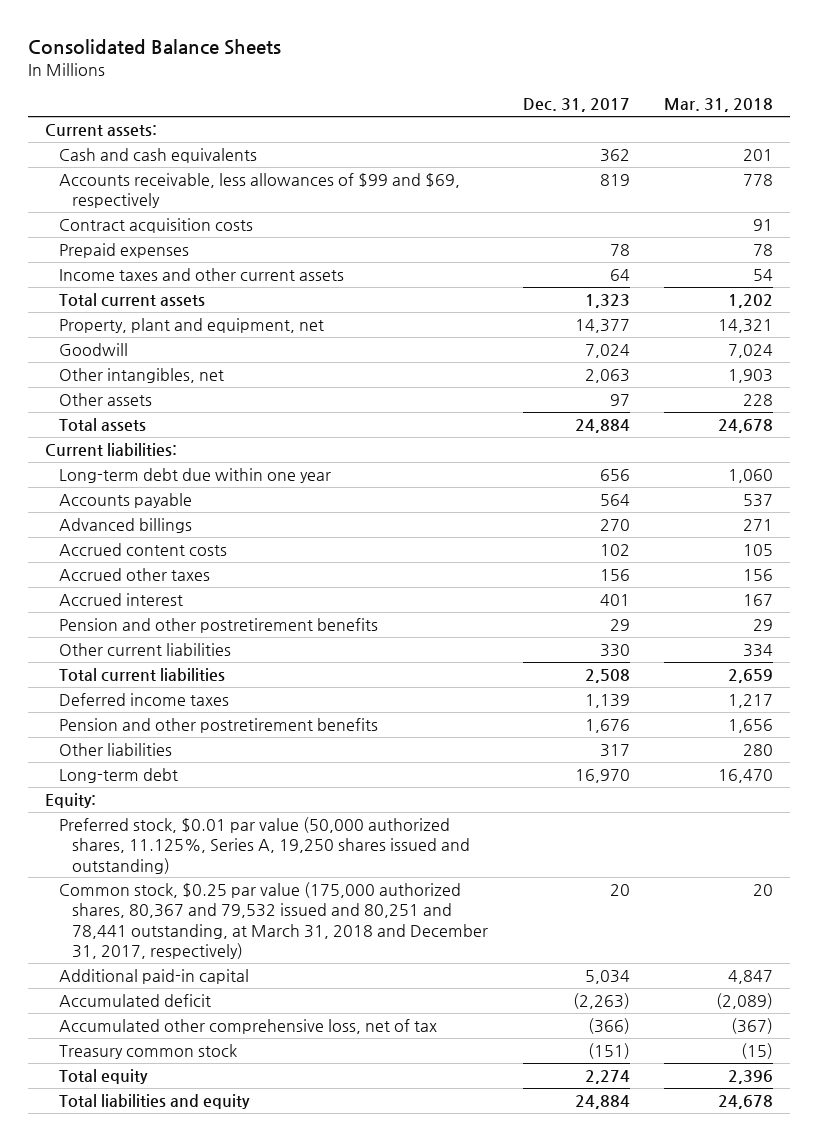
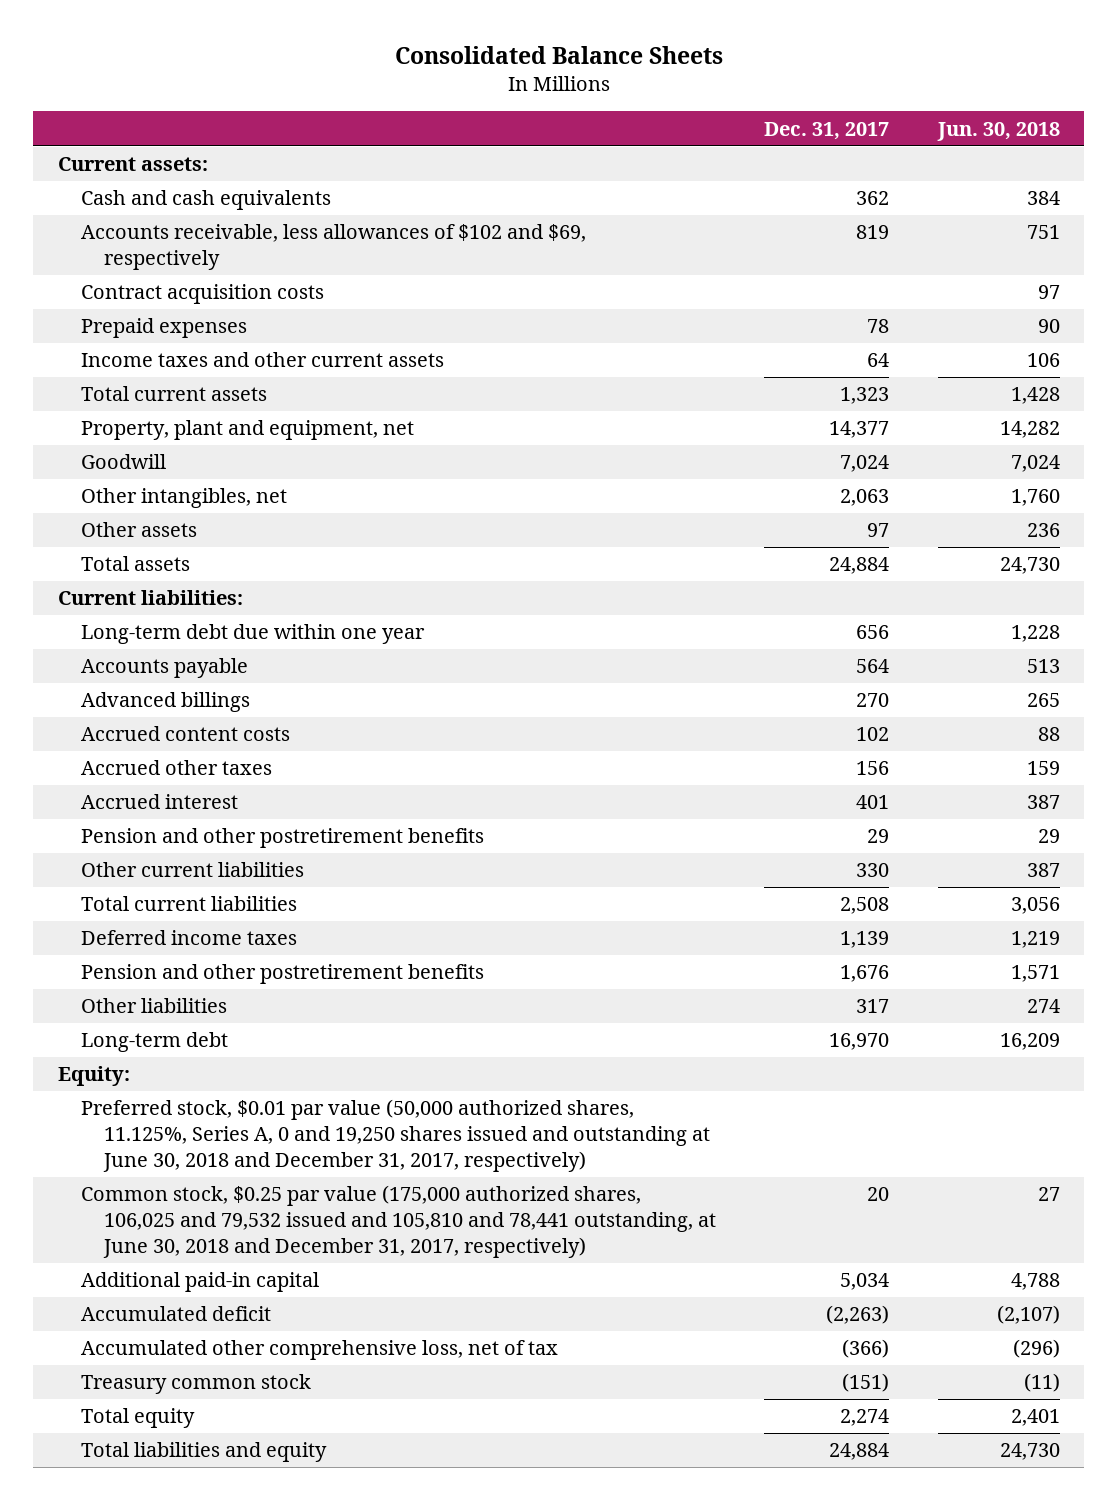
- | Dec. 31, 2017 | Mar. 31, 2018
+ | Dec. 31, 2017 | Jun. 30, 2018
- Accounts receivable, less allowances of $99 and $69, respectively | 819 | 778
+ Accounts receivable, less allowances of $102 and $69, respectively | 819 | 751
- Preferred stock, $0.01 par value (50,000 authorized shares, 11.125%, Series A, 19,250 shares issued and outstanding)
- Common stock, $0.25 par value (175,000 authorized shares, 80,367 and 79,532 issued and 80,251 and 78,441 outstanding, at March 31, 2018 and December 31, 2017, respectively) | 20 | 20
+ Preferred stock, $0.01 par value (50,000 authorized shares, 11.125%, Series A, 0 and 19,250 shares issued and outstanding at June 30, 2018 and December 31, 2017, respectively)
+ Common stock, $0.25 par value (175,000 authorized shares, 106,025 and 79,532 issued and 105,810 and 78,441 outstanding, at June 30, 2018 and December 31, 2017, respectively) | 20 | 27

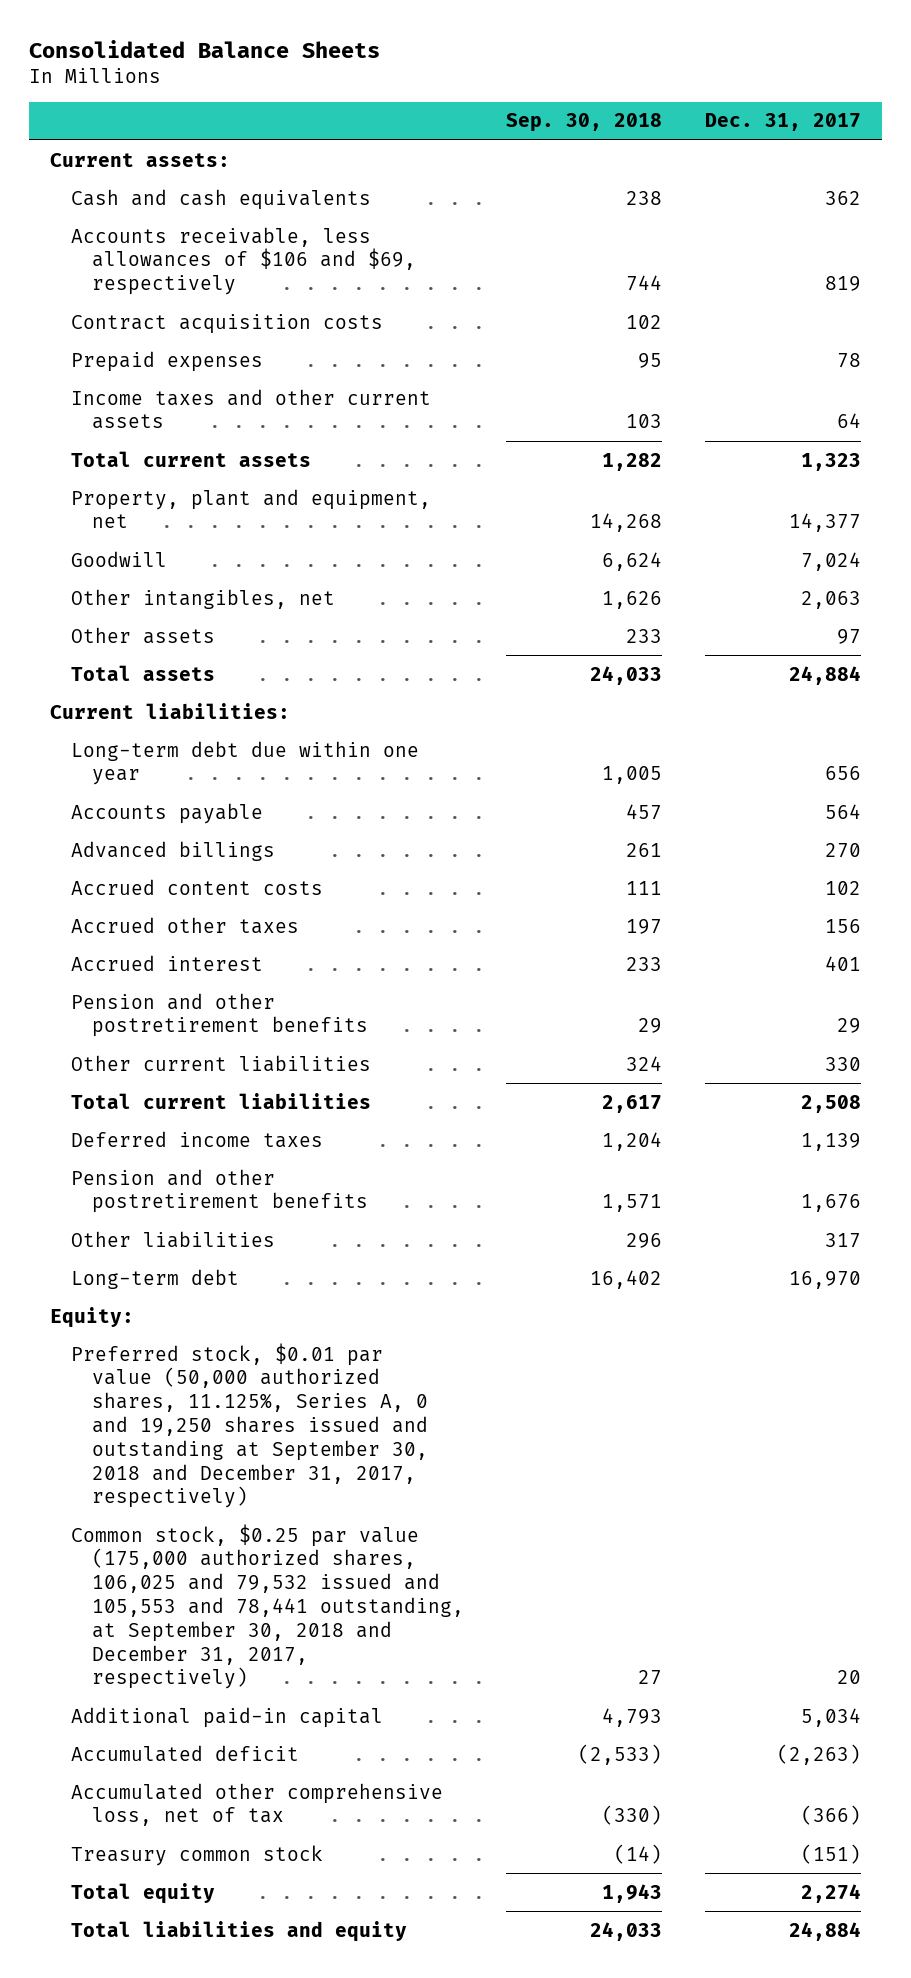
- | Dec. 31, 2017 | Jun. 30, 2018
+ | Sep. 30, 2018 | Dec. 31, 2017
- Accounts receivable, less allowances of $102 and $69, respectively | 819 | 751
+ Accounts receivable, less allowances of $106 and $69, respectively | 744 | 819
- Preferred stock, $0.01 par value (50,000 authorized shares, 11.125%, Series A, 0 and 19,250 shares issued and outstanding at June 30, 2018 and December 31, 2017, respectively)
- Common stock, $0.25 par value (175,000 authorized shares, 106,025 and 79,532 issued and 105,810 and 78,441 outstanding, at June 30, 2018 and December 31, 2017, respectively) | 20 | 27
+ Preferred stock, $0.01 par value (50,000 authorized shares, 11.125%, Series A, 0 and 19,250 shares issued and outstanding at September 30, 2018 and December 31, 2017, respectively)
+ Common stock, $0.25 par value (175,000 authorized shares, 106,025 and 79,532 issued and 105,553 and 78,441 outstanding, at September 30, 2018 and December 31, 2017, respectively) | 27 | 20

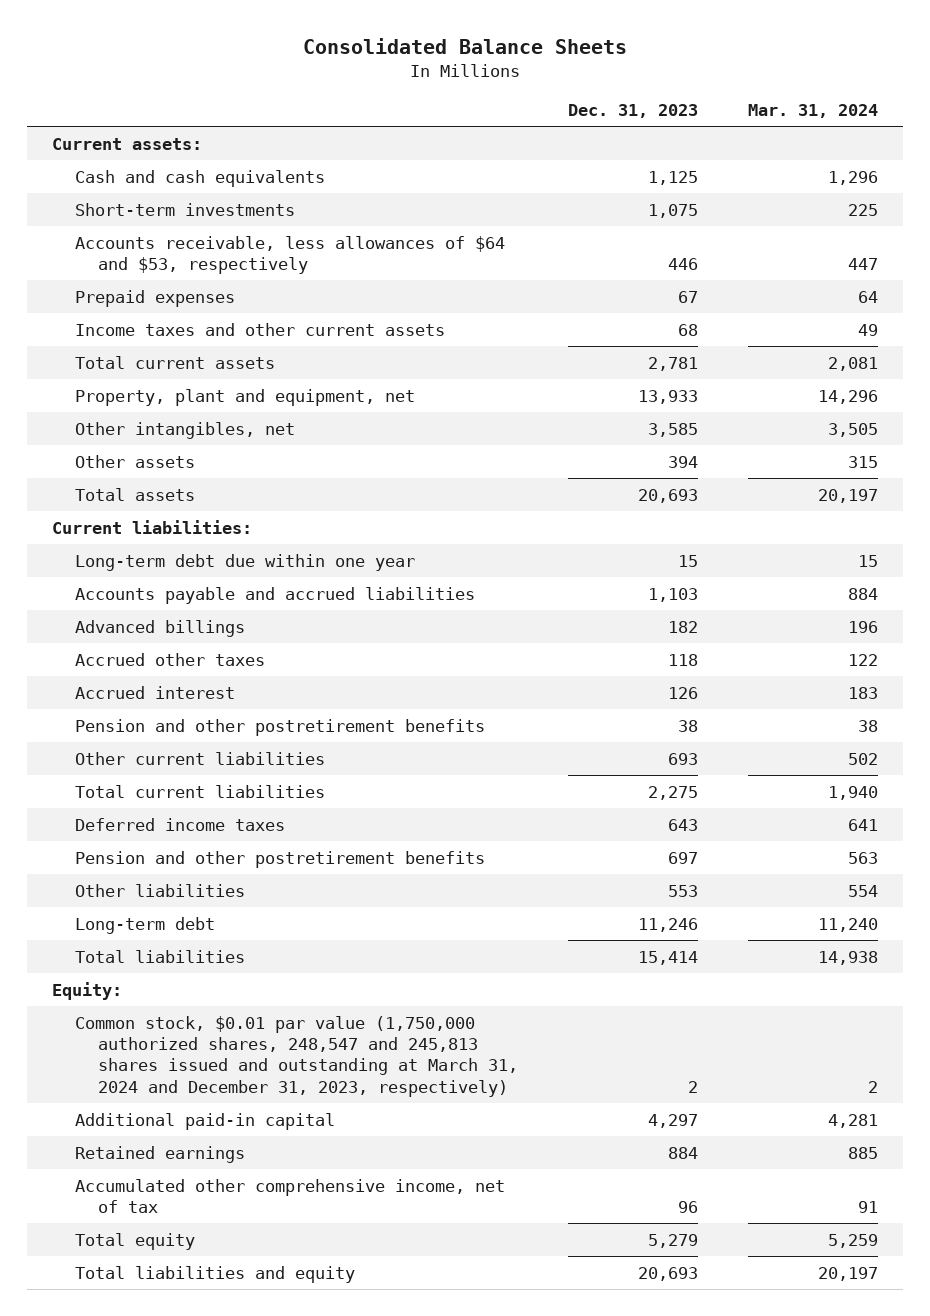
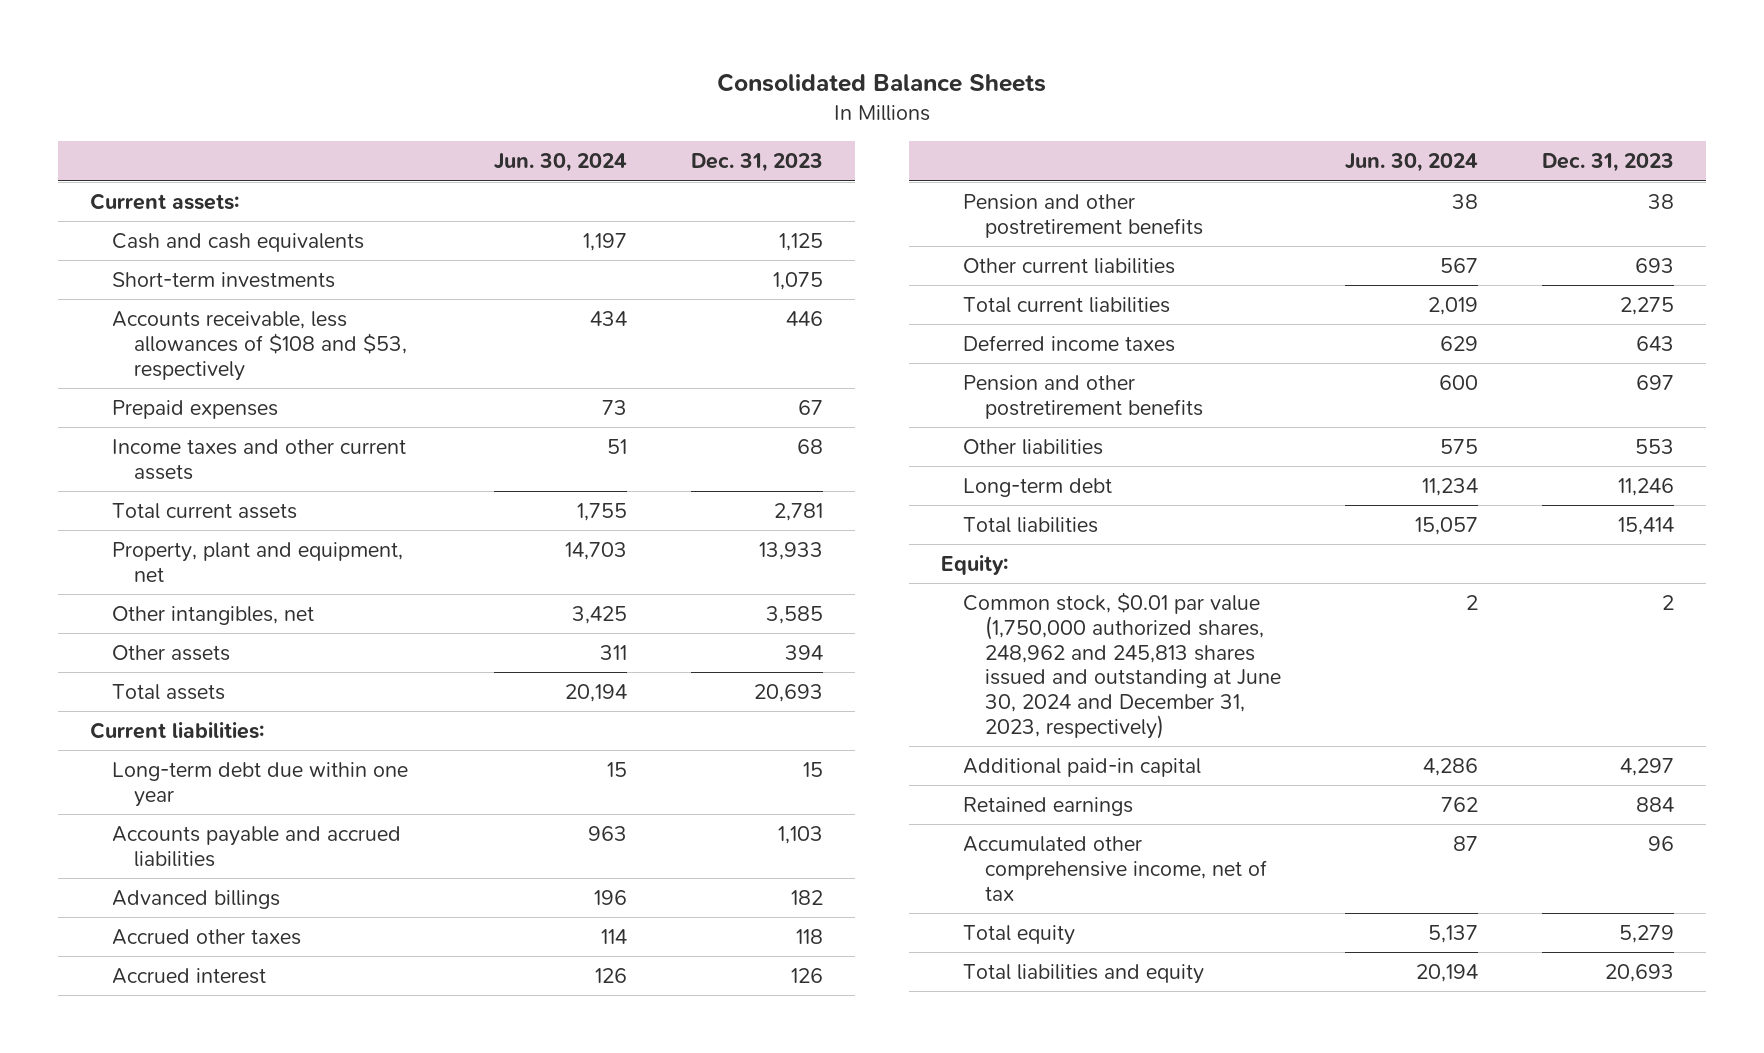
- | Dec. 31, 2023 | Mar. 31, 2024
+ | Jun. 30, 2024 | Dec. 31, 2023
- Accounts receivable, less allowances of $64 and $53, respectively | 446 | 447
+ Accounts receivable, less allowances of $108 and $53, respectively | 434 | 446
- Common stock, $0.01 par value (1,750,000 authorized shares, 248,547 and 245,813 shares issued and outstanding at March 31, 2024 and December 31, 2023, respectively) | 2 | 2
+ Common stock, $0.01 par value (1,750,000 authorized shares, 248,962 and 245,813 shares issued and outstanding at June 30, 2024 and December 31, 2023, respectively) | 2 | 2

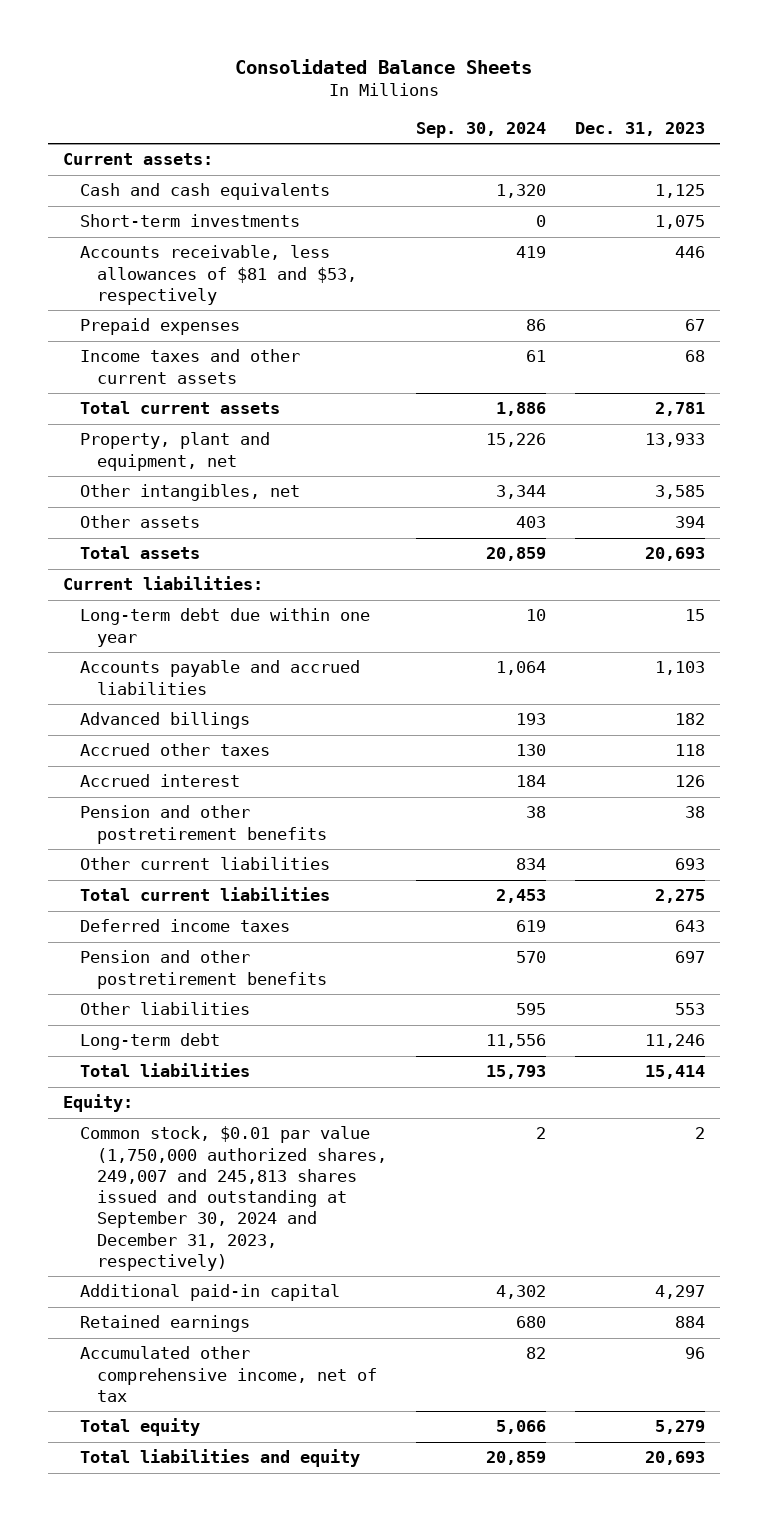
- | Jun. 30, 2024 | Dec. 31, 2023
+ | Sep. 30, 2024 | Dec. 31, 2023
- Accounts receivable, less allowances of $108 and $53, respectively | 434 | 446
+ Accounts receivable, less allowances of $81 and $53, respectively | 419 | 446
- Common stock, $0.01 par value (1,750,000 authorized shares, 248,962 and 245,813 shares issued and outstanding at June 30, 2024 and December 31, 2023, respectively) | 2 | 2
+ Common stock, $0.01 par value (1,750,000 authorized shares, 249,007 and 245,813 shares issued and outstanding at September 30, 2024 and December 31, 2023, respectively) | 2 | 2

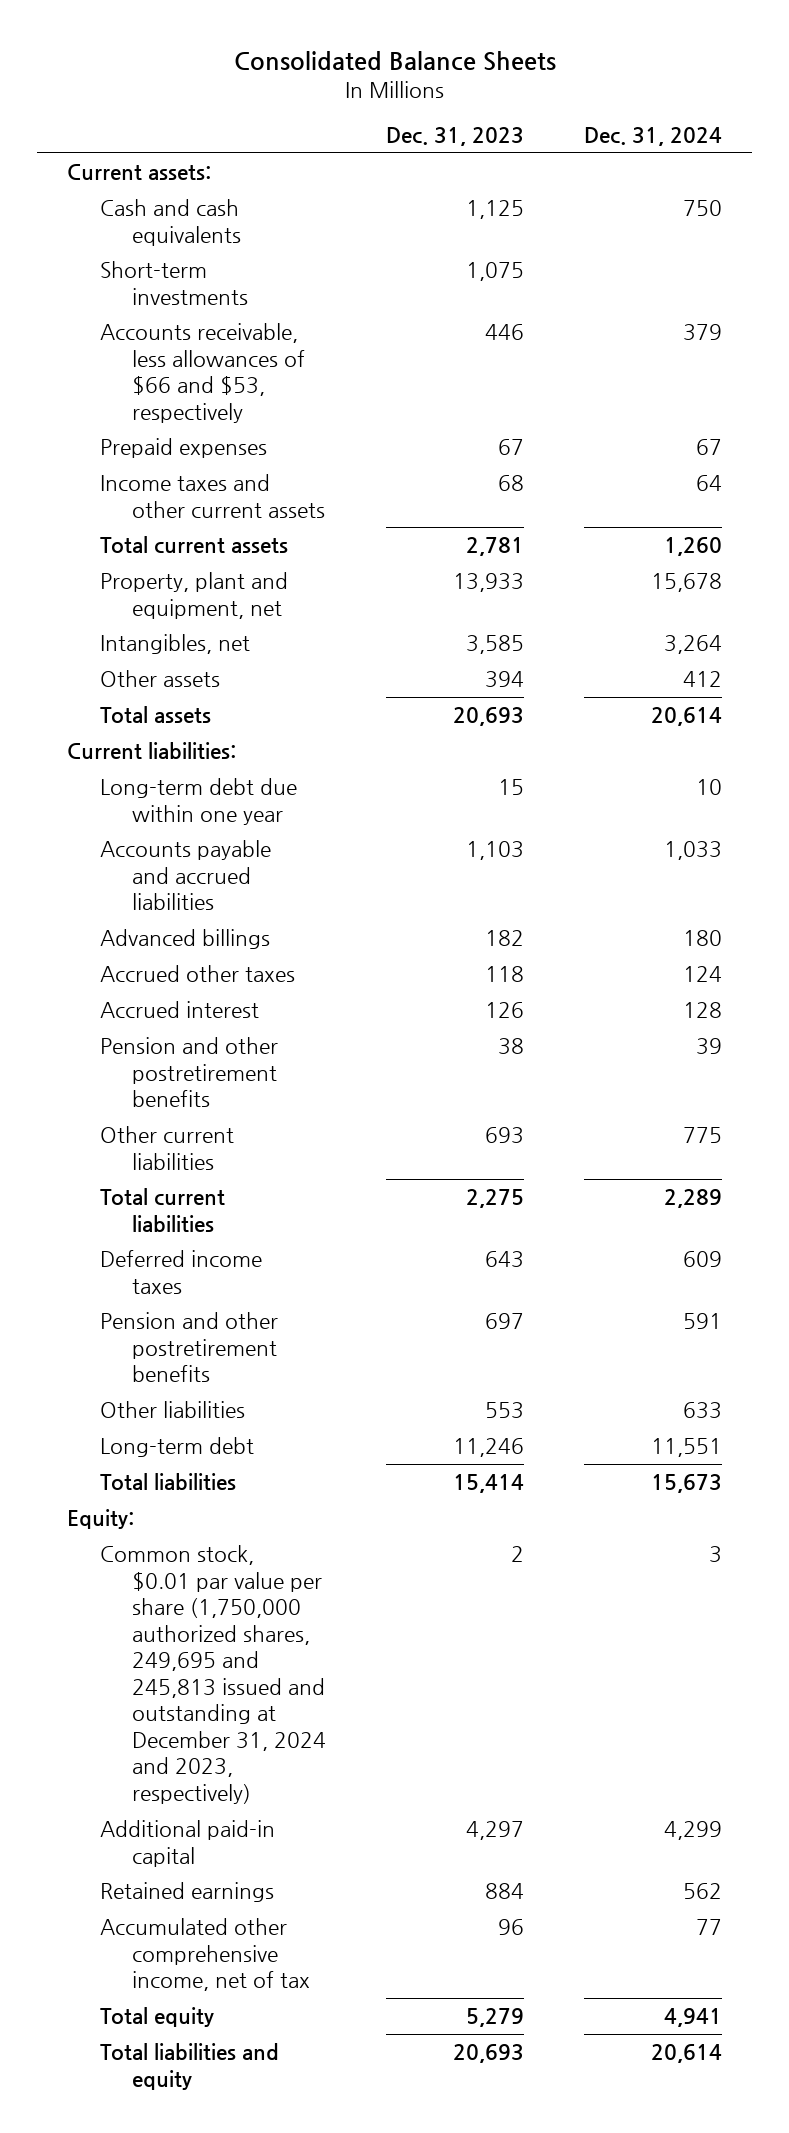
- | Sep. 30, 2024 | Dec. 31, 2023
+ | Dec. 31, 2023 | Dec. 31, 2024
- Accounts receivable, less allowances of $81 and $53, respectively | 419 | 446
+ Accounts receivable, less allowances of $66 and $53, respectively | 446 | 379
- Other intangibles, net | 3,344 | 3,585
+ Intangibles, net | 3,585 | 3,264
- Common stock, $0.01 par value (1,750,000 authorized shares, 249,007 and 245,813 shares issued and outstanding at September 30, 2024 and December 31, 2023, respectively) | 2 | 2
+ Common stock, $0.01 par value per share (1,750,000 authorized shares, 249,695 and 245,813 issued and outstanding at December 31, 2024 and 2023, respectively) | 2 | 3

